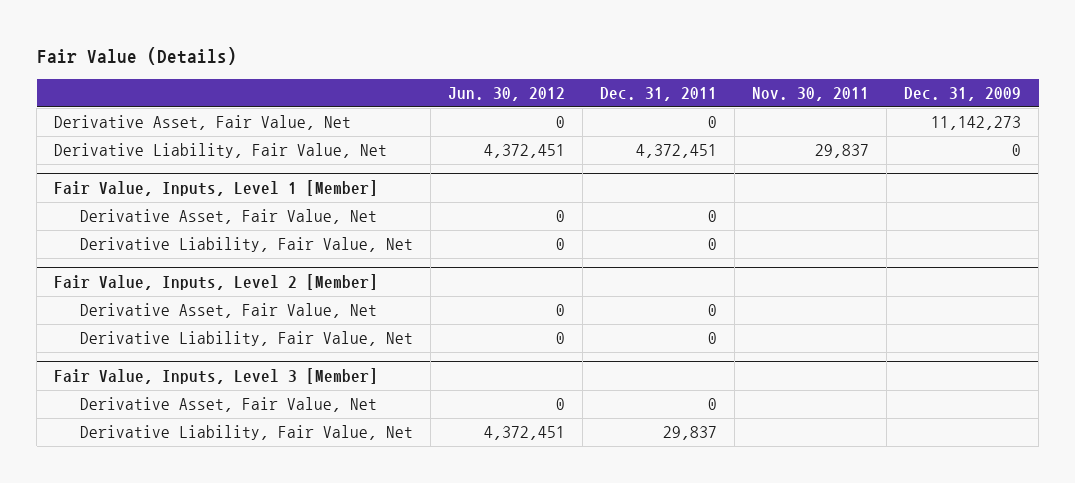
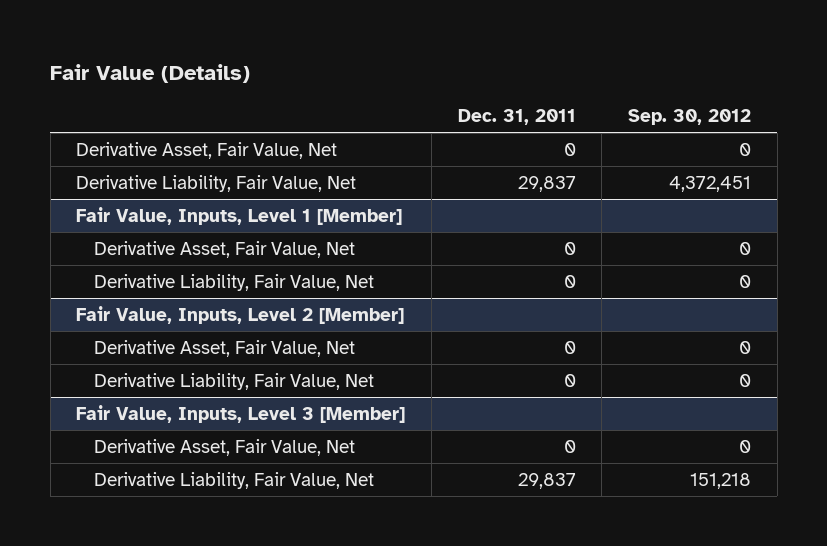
- | Jun. 30, 2012 | Dec. 31, 2011 | Nov. 30, 2011 | Dec. 31, 2009
+ | Dec. 31, 2011 | Sep. 30, 2012
- Derivative Liability, Fair Value, Net | 4,372,451 | 4,372,451 | 29,837 | 0
+ Derivative Liability, Fair Value, Net | 29,837 | 4,372,451

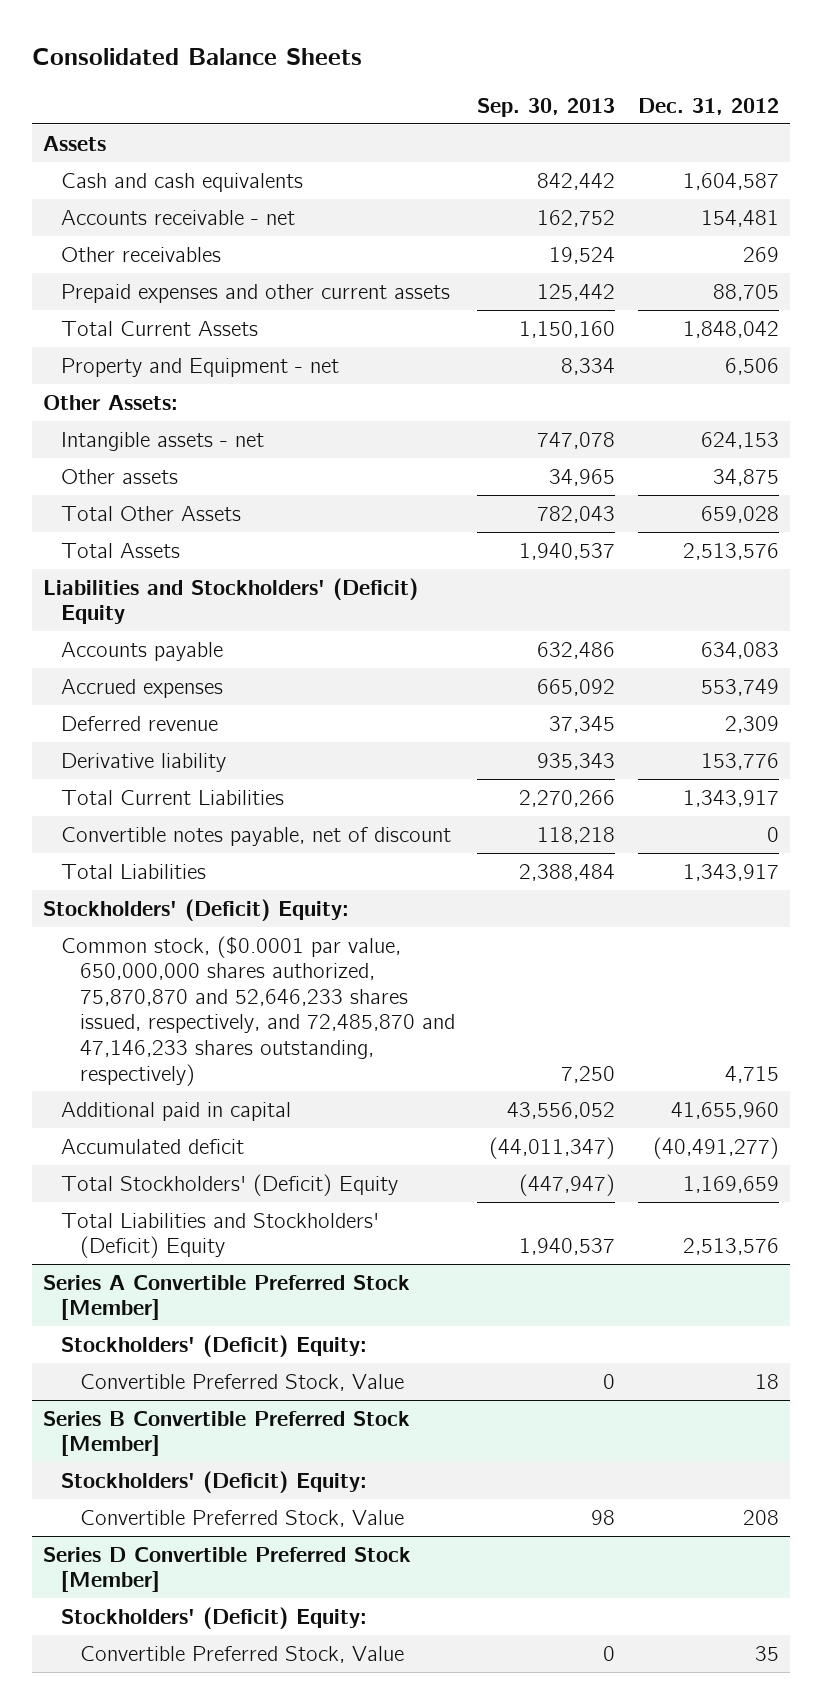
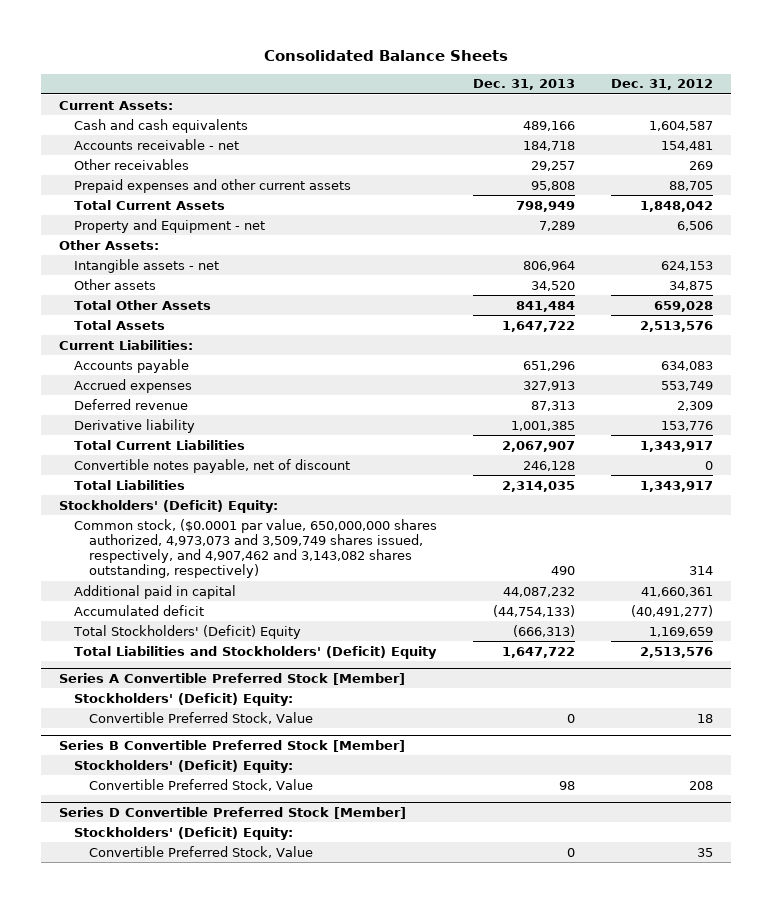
- | Sep. 30, 2013 | Dec. 31, 2012
+ | Dec. 31, 2013 | Dec. 31, 2012
- Assets
+ Current Assets:
- Liabilities and Stockholders' (Deficit) Equity
+ Current Liabilities:
- Common stock, ($0.0001 par value, 650,000,000 shares authorized, 75,870,870 and 52,646,233 shares issued, respectively, and 72,485,870 and 47,146,233 shares outstanding, respectively) | 7,250 | 4,715
- Additional paid in capital | 43,556,052 | 41,655,960
+ Common stock, ($0.0001 par value, 650,000,000 shares authorized, 4,973,073 and 3,509,749 shares issued, respectively, and 4,907,462 and 3,143,082 shares outstanding, respectively) | 490 | 314
+ Additional paid in capital | 44,087,232 | 41,660,361

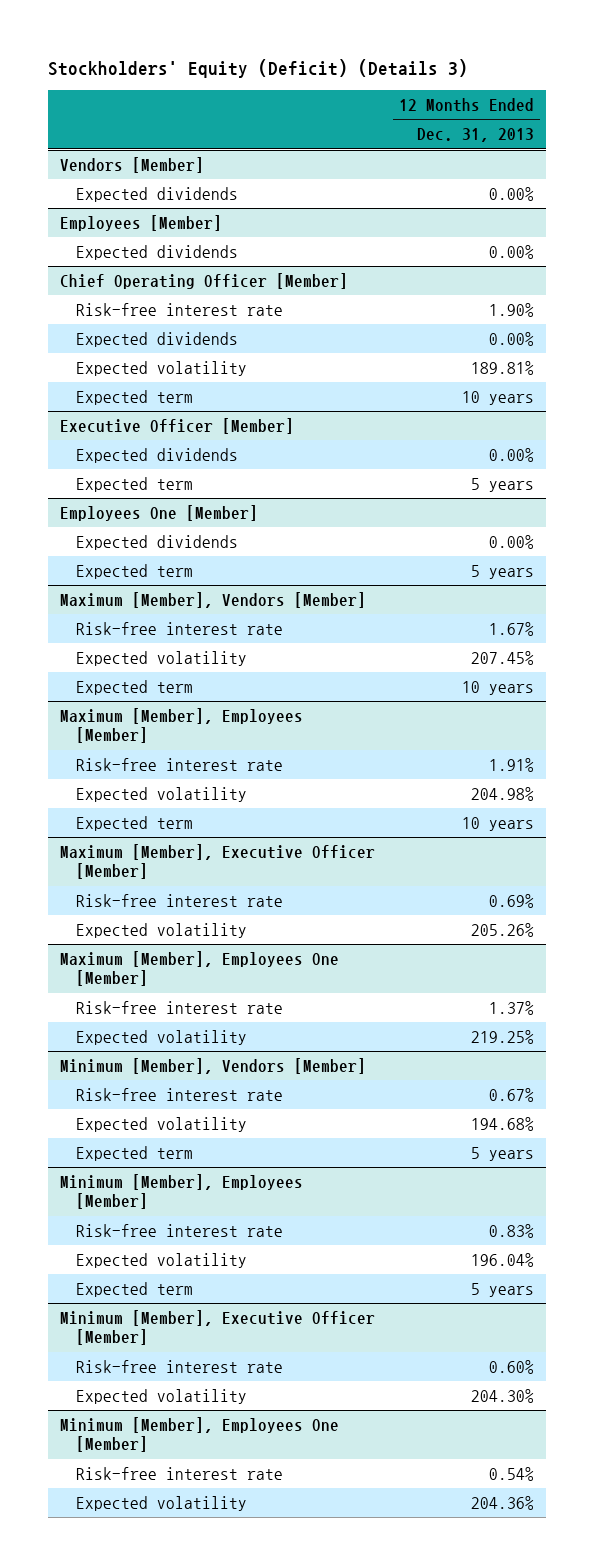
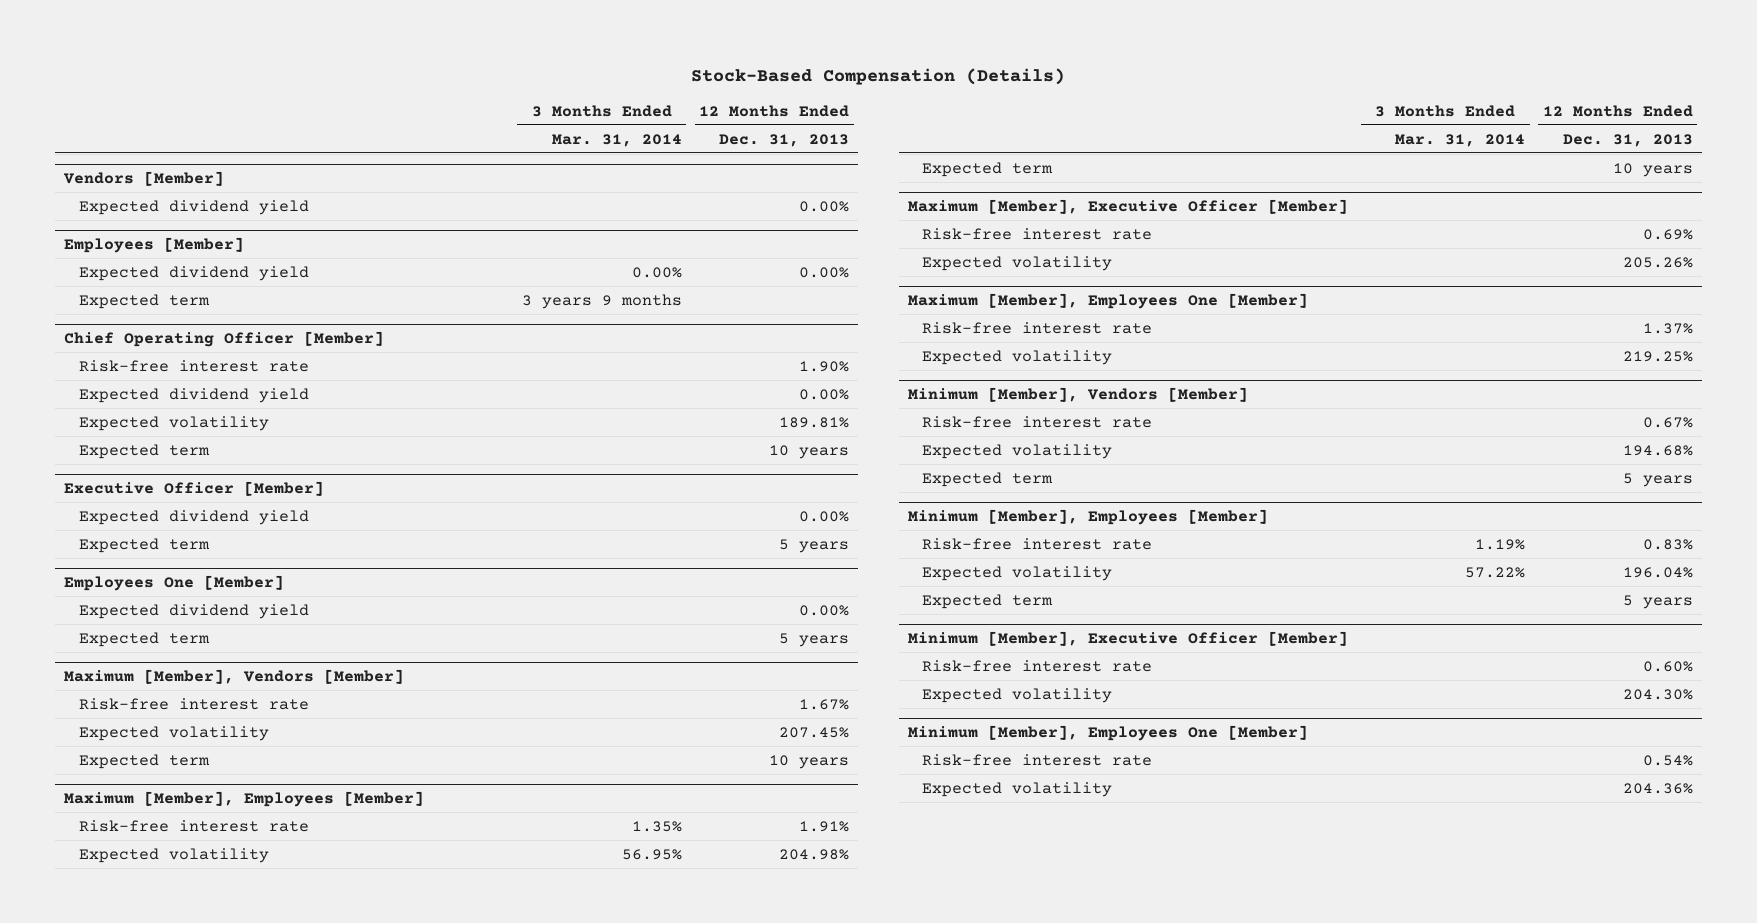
- Stockholders' Equity (Deficit) (Details 3)
+ Stock-Based Compensation (Details)
- | 12 Months Ended Dec. 31, 2013
+ | 3 Months Ended Mar. 31, 2014 | 12 Months Ended Dec. 31, 2013
@ Vendors [Member]
- Expected dividends | 0.00%
+ Expected dividend yield | | 0.00%
@ Employees [Member]
- Expected dividends | 0.00%
+ Expected dividend yield | 0.00% | 0.00%
+ Expected term | 3 years 9 months |
@ Chief Operating Officer [Member]
- Expected dividends | 0.00%
+ Expected dividend yield | | 0.00%
@ Executive Officer [Member]
- Expected dividends | 0.00%
+ Expected dividend yield | | 0.00%
@ Employees One [Member]
- Expected dividends | 0.00%
+ Expected dividend yield | | 0.00%

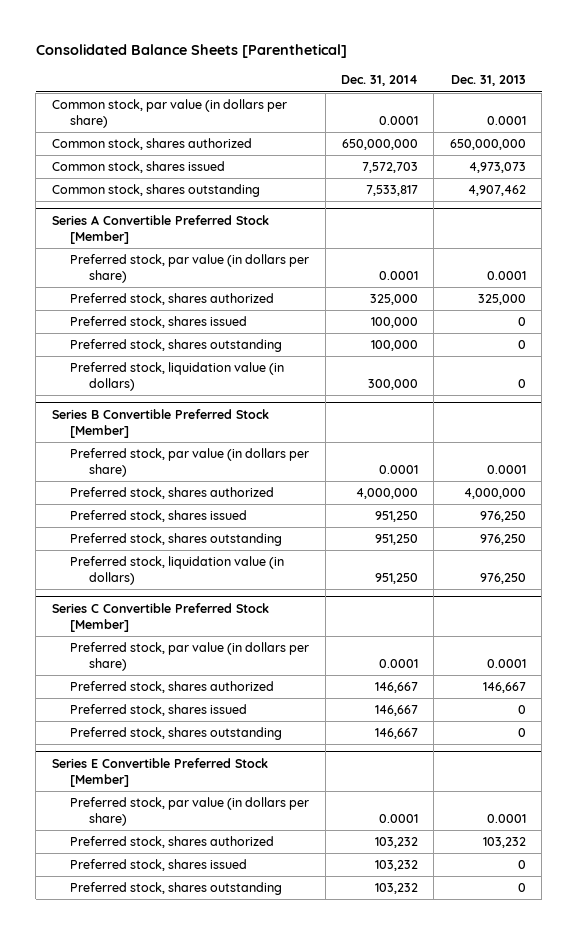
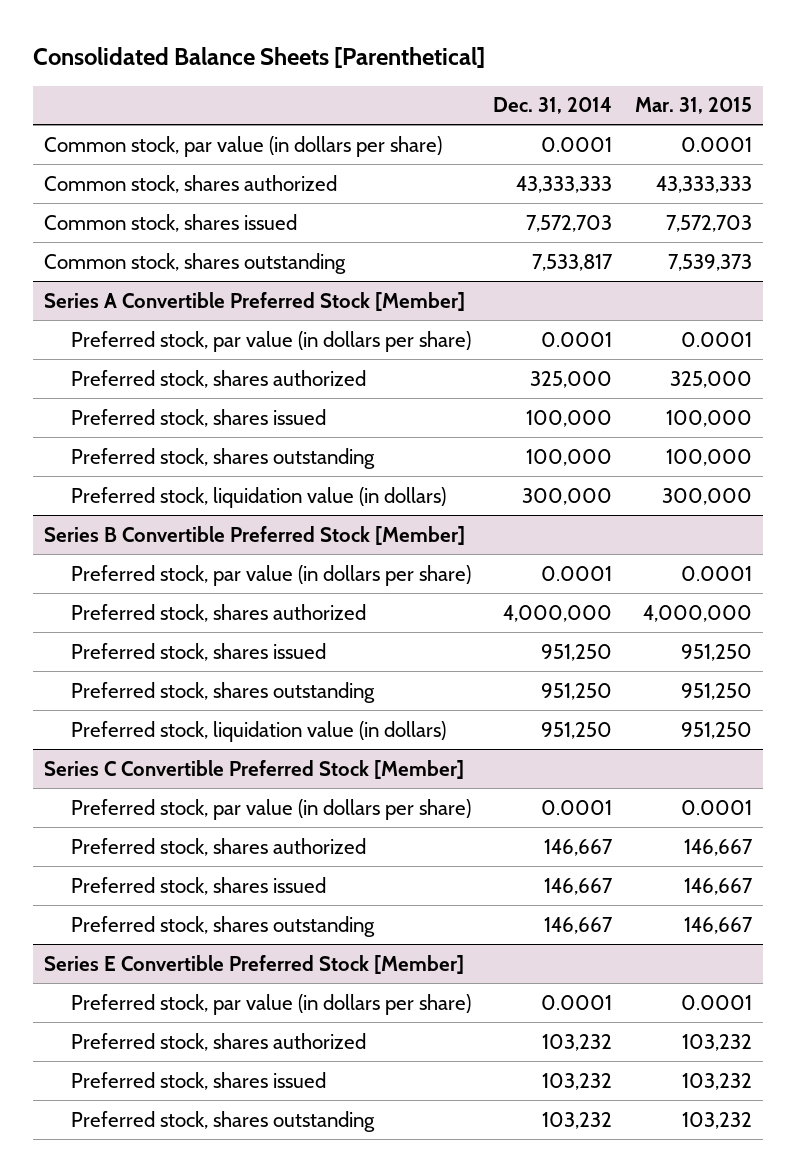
- | Dec. 31, 2014 | Dec. 31, 2013
+ | Dec. 31, 2014 | Mar. 31, 2015
- Common stock, shares authorized | 650,000,000 | 650,000,000
+ Common stock, shares authorized | 43,333,333 | 43,333,333

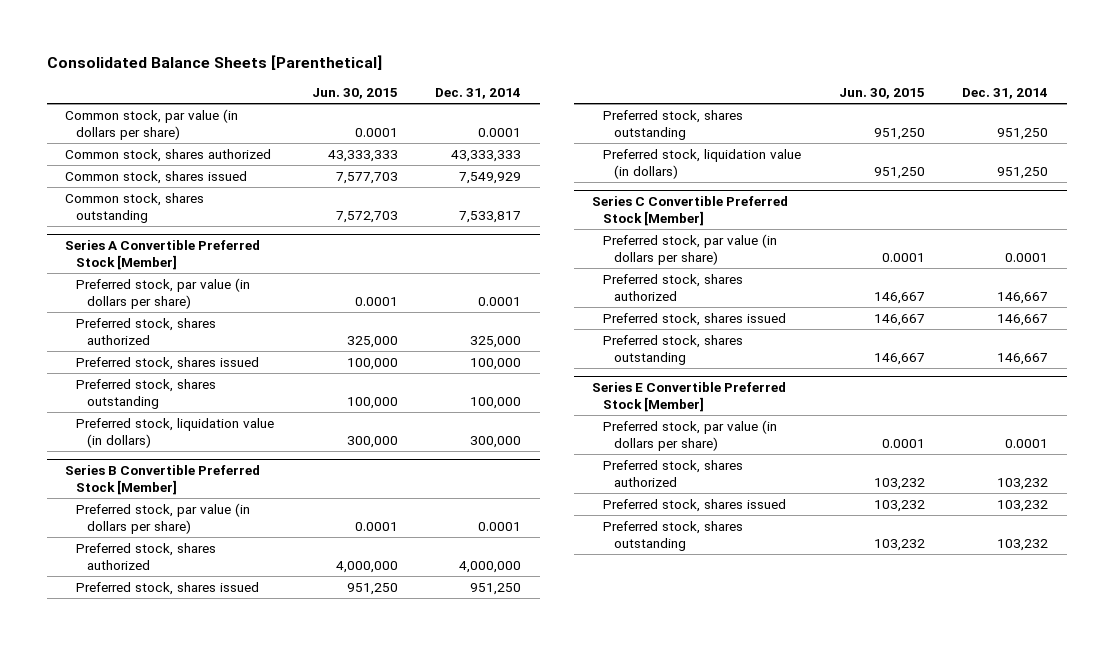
- | Dec. 31, 2014 | Mar. 31, 2015
+ | Jun. 30, 2015 | Dec. 31, 2014
- Common stock, shares issued | 7,572,703 | 7,572,703
+ Common stock, shares issued | 7,577,703 | 7,549,929

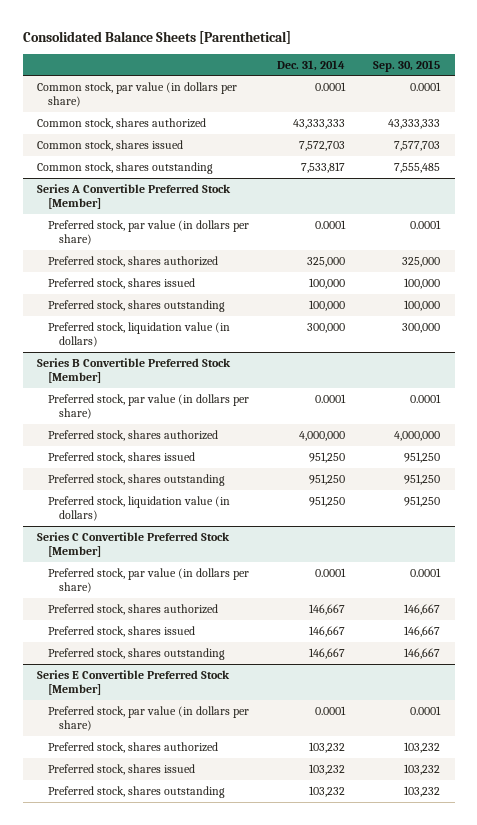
- | Jun. 30, 2015 | Dec. 31, 2014
+ | Dec. 31, 2014 | Sep. 30, 2015
- Common stock, shares issued | 7,577,703 | 7,549,929
+ Common stock, shares issued | 7,572,703 | 7,577,703

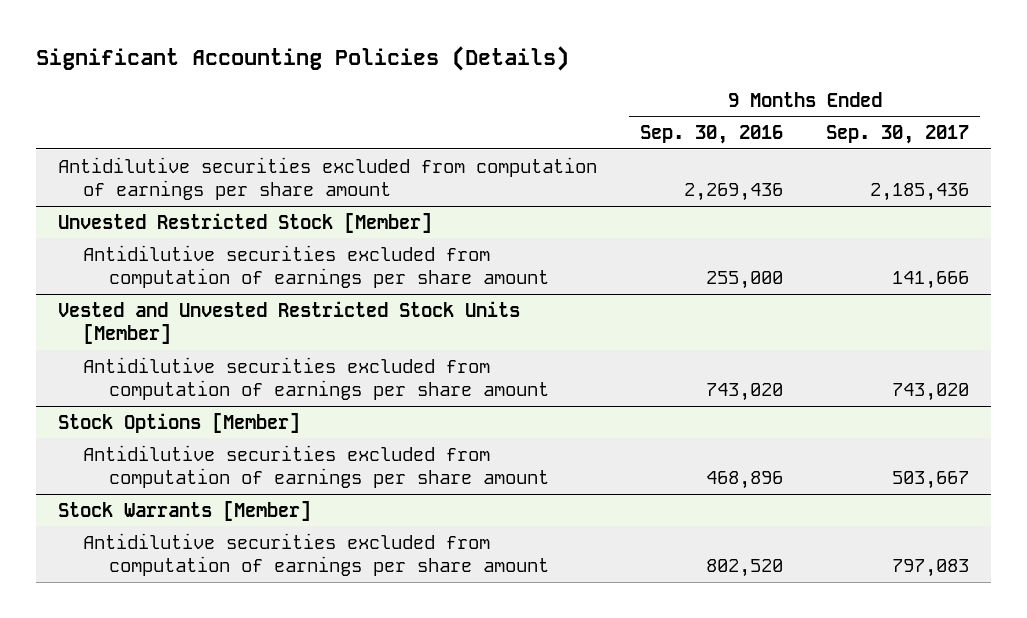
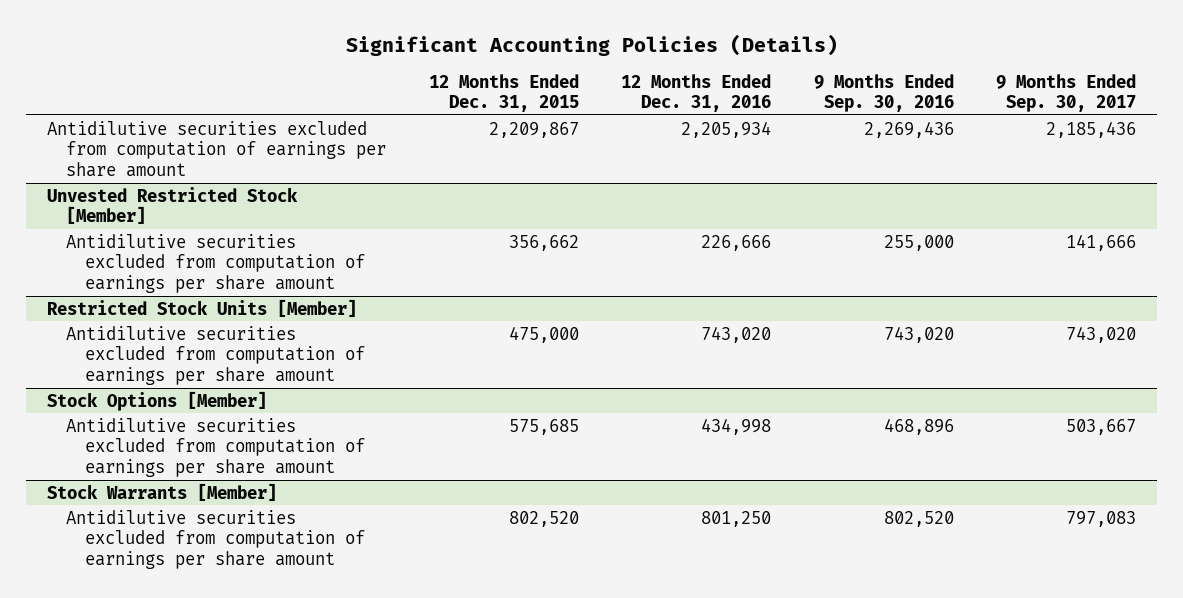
- | 9 Months Ended Sep. 30, 2016 | 9 Months Ended Sep. 30, 2017
+ | 12 Months Ended Dec. 31, 2015 | 12 Months Ended Dec. 31, 2016 | 9 Months Ended Sep. 30, 2016 | 9 Months Ended Sep. 30, 2017
- Vested and Unvested Restricted Stock Units [Member]
+ Restricted Stock Units [Member]

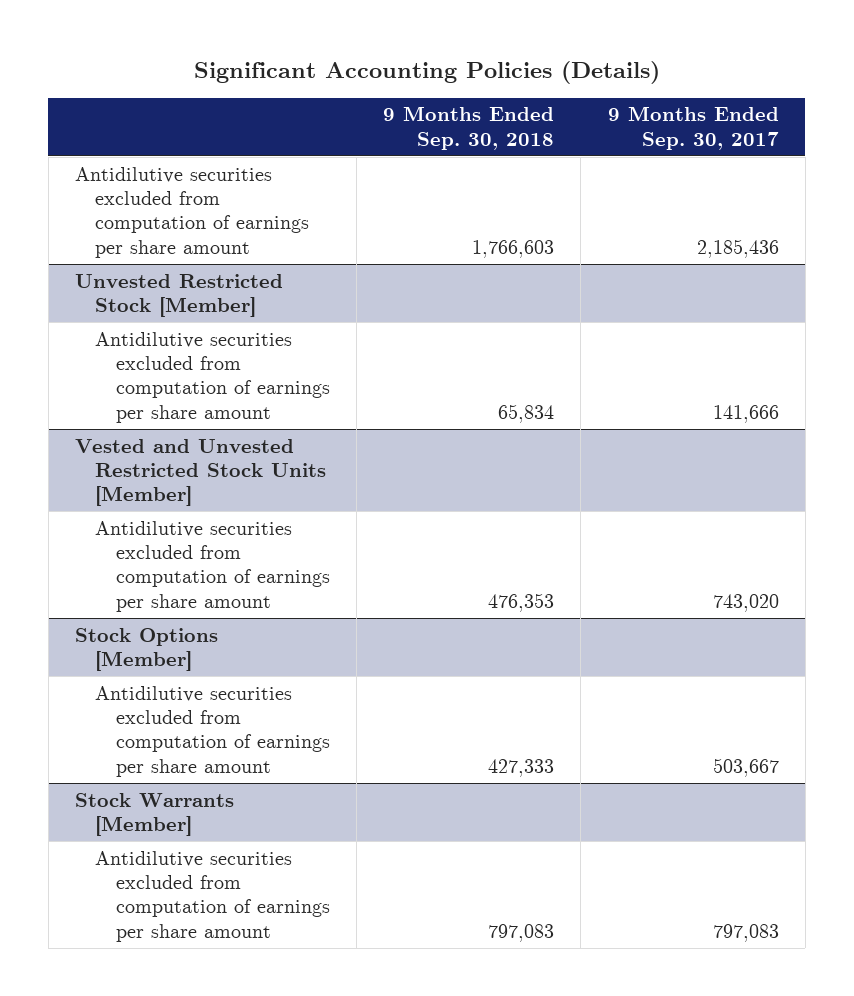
- | 12 Months Ended Dec. 31, 2015 | 12 Months Ended Dec. 31, 2016 | 9 Months Ended Sep. 30, 2016 | 9 Months Ended Sep. 30, 2017
+ | 9 Months Ended Sep. 30, 2018 | 9 Months Ended Sep. 30, 2017
- Restricted Stock Units [Member]
+ Vested and Unvested Restricted Stock Units [Member]

